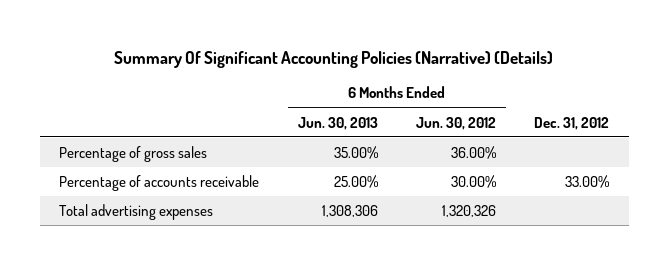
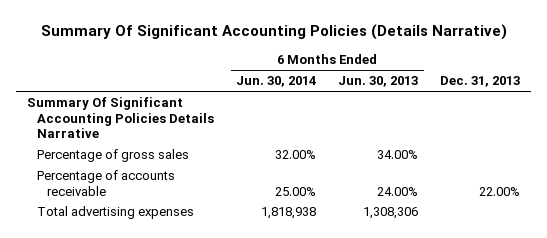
- Summary Of Significant Accounting Policies (Narrative) (Details)
+ Summary Of Significant Accounting Policies (Details Narrative)
- | 6 Months Ended Jun. 30, 2013 | 6 Months Ended Jun. 30, 2012 | Dec. 31, 2012
+ | 6 Months Ended Jun. 30, 2014 | 6 Months Ended Jun. 30, 2013 | Dec. 31, 2013
- Percentage of gross sales | 35.00% | 36.00% |
- Percentage of accounts receivable | 25.00% | 30.00% | 33.00%
+ Summary Of Significant Accounting Policies Details Narrative
+ Percentage of gross sales | 32.00% | 34.00% |
+ Percentage of accounts receivable | 25.00% | 24.00% | 22.00%

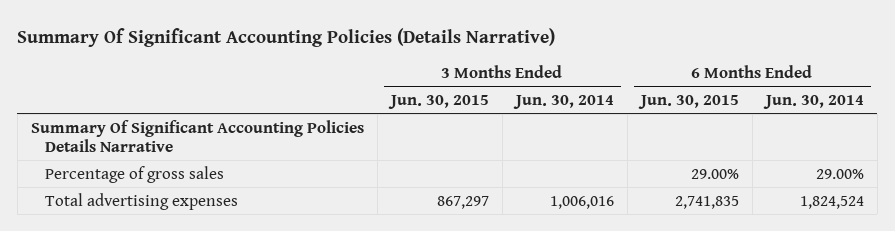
- | 6 Months Ended Jun. 30, 2014 | 6 Months Ended Jun. 30, 2013 | Dec. 31, 2013
+ | 3 Months Ended Jun. 30, 2015 | 3 Months Ended Jun. 30, 2014 | 6 Months Ended Jun. 30, 2015 | 6 Months Ended Jun. 30, 2014
- Percentage of gross sales | 32.00% | 34.00% |
- Percentage of accounts receivable | 25.00% | 24.00% | 22.00%
- Total advertising expenses | 1,818,938 | 1,308,306 |
+ Percentage of gross sales | | | 29.00% | 29.00%
+ Total advertising expenses | 867,297 | 1,006,016 | 2,741,835 | 1,824,524

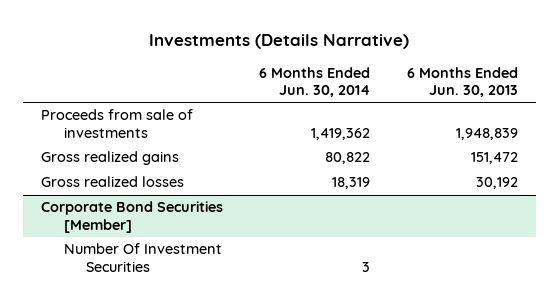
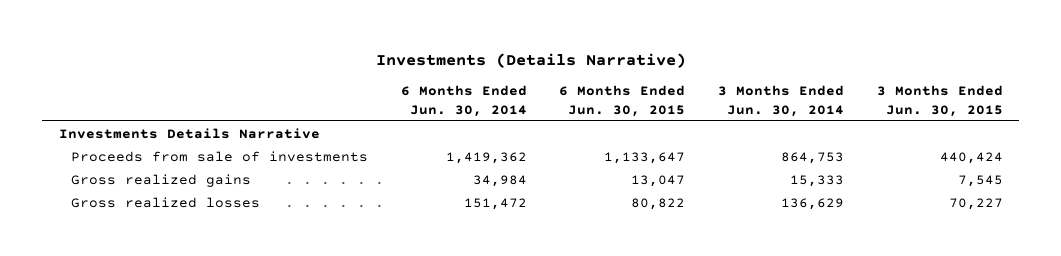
- | 6 Months Ended Jun. 30, 2014 | 6 Months Ended Jun. 30, 2013
+ | 6 Months Ended Jun. 30, 2014 | 6 Months Ended Jun. 30, 2015 | 3 Months Ended Jun. 30, 2014 | 3 Months Ended Jun. 30, 2015
+ Investments Details Narrative
- Gross realized gains | 80,822 | 151,472
- Gross realized losses | 18,319 | 30,192
- Corporate Bond Securities [Member]
- Number Of Investment Securities | 3 |
+ Gross realized gains | 34,984 | 13,047 | 15,333 | 7,545
+ Gross realized losses | 151,472 | 80,822 | 136,629 | 70,227

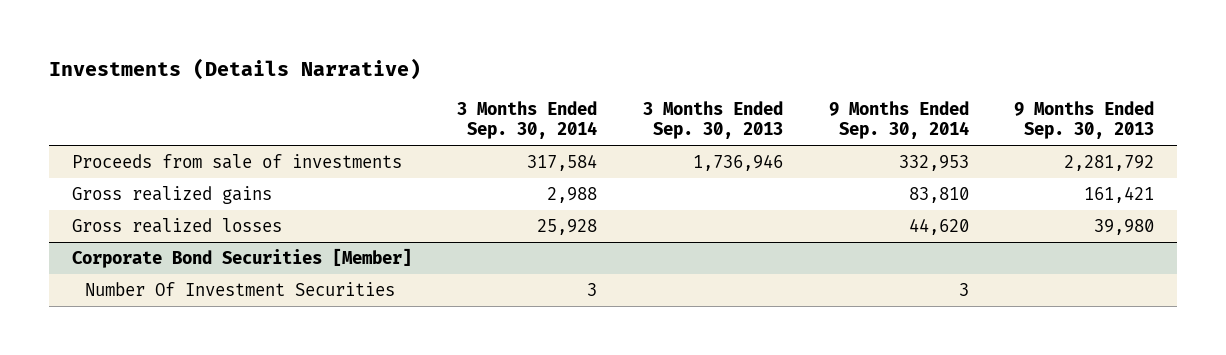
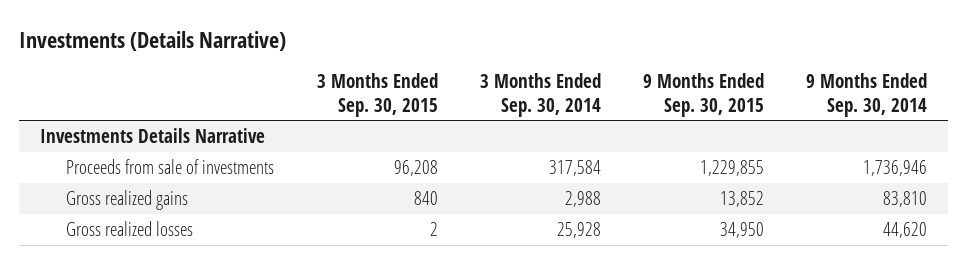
- | 3 Months Ended Sep. 30, 2014 | 3 Months Ended Sep. 30, 2013 | 9 Months Ended Sep. 30, 2014 | 9 Months Ended Sep. 30, 2013
+ | 3 Months Ended Sep. 30, 2015 | 3 Months Ended Sep. 30, 2014 | 9 Months Ended Sep. 30, 2015 | 9 Months Ended Sep. 30, 2014
- Proceeds from sale of investments | 317,584 | 1,736,946 | 332,953 | 2,281,792
+ Investments Details Narrative
+ Proceeds from sale of investments | 96,208 | 317,584 | 1,229,855 | 1,736,946
- Corporate Bond Securities [Member]
- Number Of Investment Securities | 3 | | 3 |

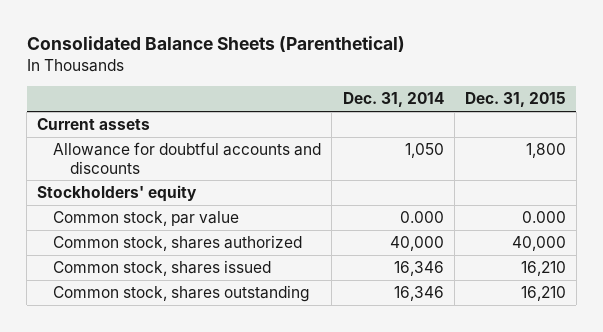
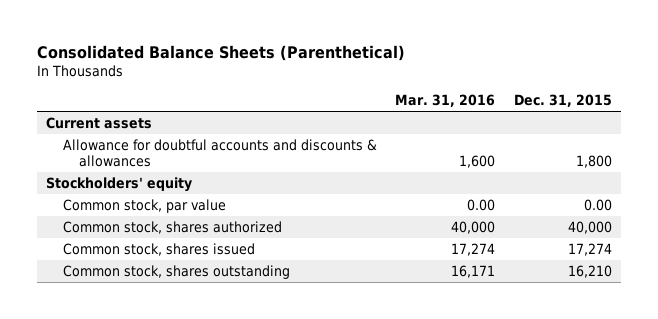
- | Dec. 31, 2014 | Dec. 31, 2015
+ | Mar. 31, 2016 | Dec. 31, 2015
- Allowance for doubtful accounts and discounts | 1,050 | 1,800
+ Allowance for doubtful accounts and discounts & allowances | 1,600 | 1,800
- Common stock, par value | 0.000 | 0.000
+ Common stock, par value | 0.00 | 0.00
- Common stock, shares issued | 16,346 | 16,210
+ Common stock, shares issued | 17,274 | 17,274

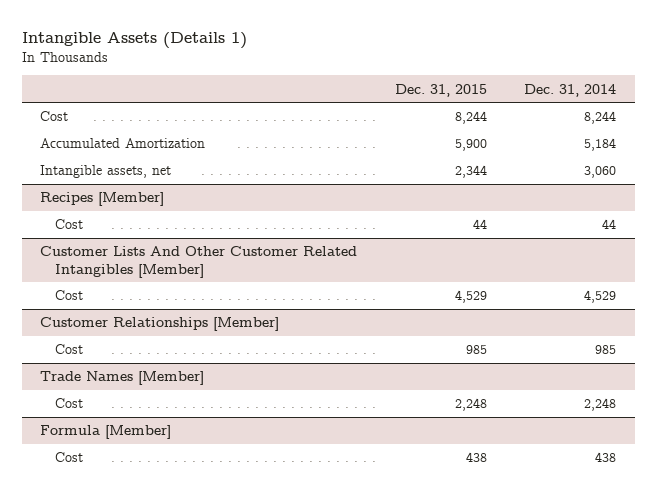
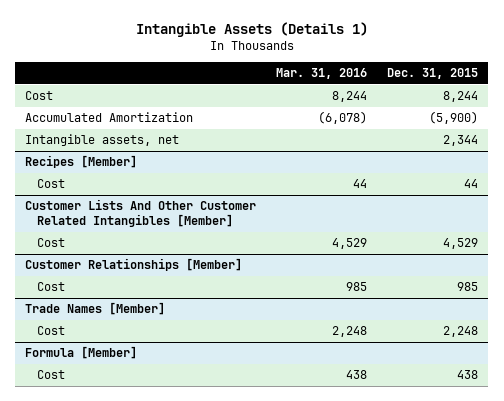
- | Dec. 31, 2015 | Dec. 31, 2014
+ | Mar. 31, 2016 | Dec. 31, 2015
- Accumulated Amortization | 5,900 | 5,184
+ Accumulated Amortization | (6,078) | (5,900)

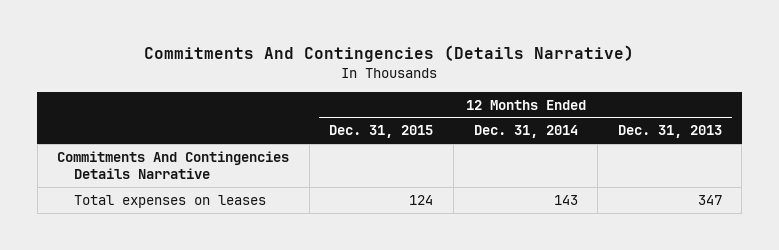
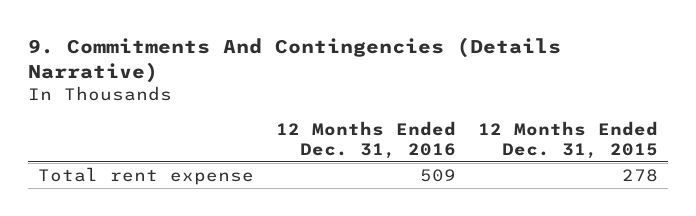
- Commitments And Contingencies (Details Narrative)
+ 9. Commitments And Contingencies (Details Narrative)
- | 12 Months Ended Dec. 31, 2015 | 12 Months Ended Dec. 31, 2014 | 12 Months Ended Dec. 31, 2013
+ | 12 Months Ended Dec. 31, 2016 | 12 Months Ended Dec. 31, 2015
- Commitments And Contingencies Details Narrative
- Total expenses on leases | 124 | 143 | 347
+ Total rent expense | 509 | 278

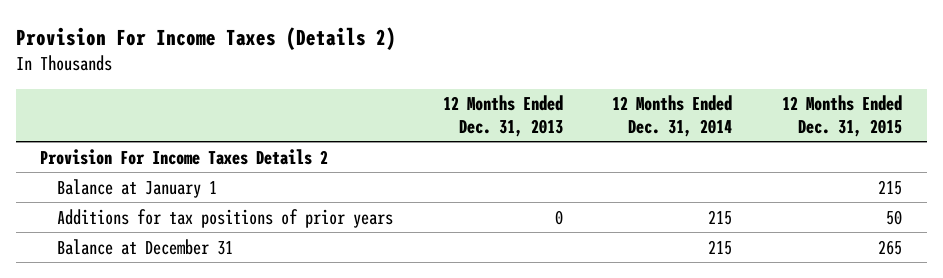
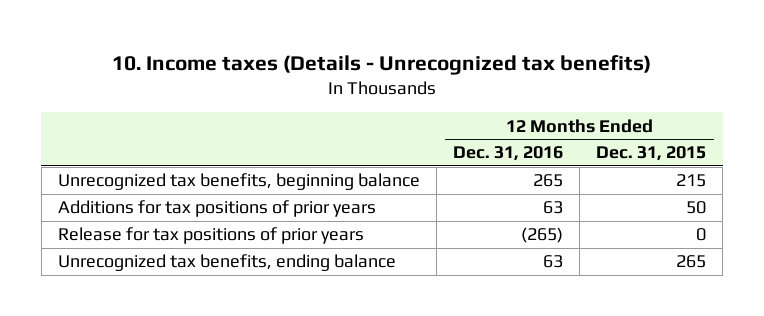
- Provision For Income Taxes (Details 2)
+ 10. Income taxes (Details - Unrecognized tax benefits)
- | 12 Months Ended Dec. 31, 2013 | 12 Months Ended Dec. 31, 2014 | 12 Months Ended Dec. 31, 2015
+ | 12 Months Ended Dec. 31, 2016 | 12 Months Ended Dec. 31, 2015
- Provision For Income Taxes Details 2
- Balance at January 1 | | | 215
+ Unrecognized tax benefits, beginning balance | 265 | 215
- Balance at December 31 | | 215 | 265
+ Release for tax positions of prior years | (265) | 0
+ Unrecognized tax benefits, ending balance | 63 | 265

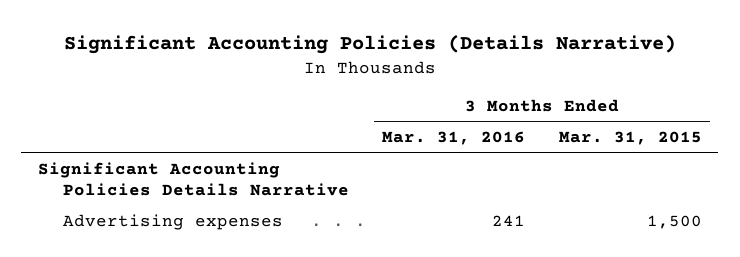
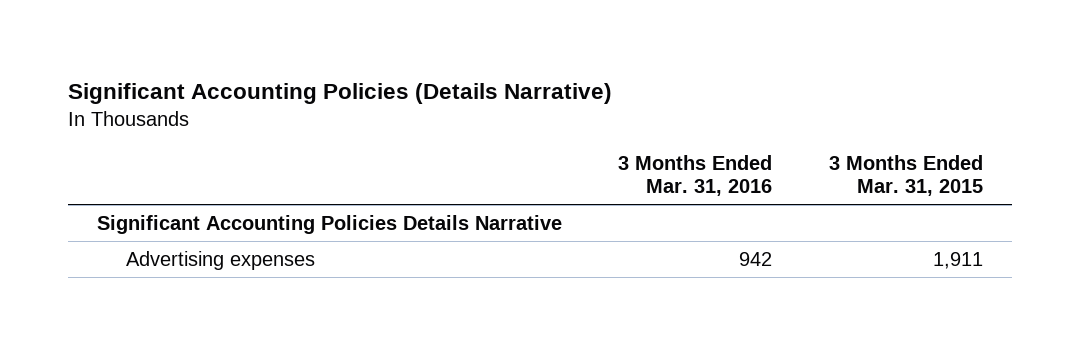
- Advertising expenses | 241 | 1,500
+ Advertising expenses | 942 | 1,911

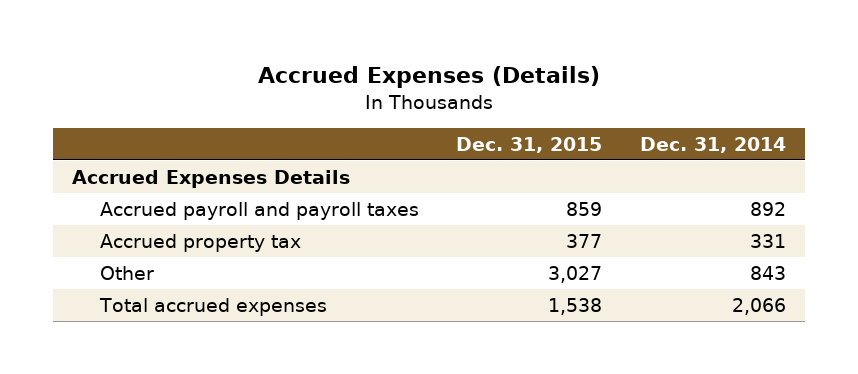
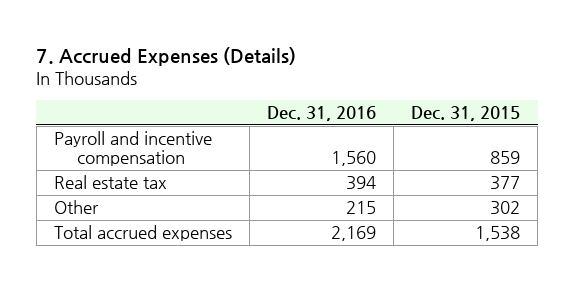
- Accrued Expenses (Details)
+ 7. Accrued Expenses (Details)
- | Dec. 31, 2015 | Dec. 31, 2014
+ | Dec. 31, 2016 | Dec. 31, 2015
- Accrued Expenses Details
- Accrued payroll and payroll taxes | 859 | 892
- Accrued property tax | 377 | 331
- Other | 3,027 | 843
+ Payroll and incentive compensation | 1,560 | 859
+ Real estate tax | 394 | 377
+ Other | 215 | 302

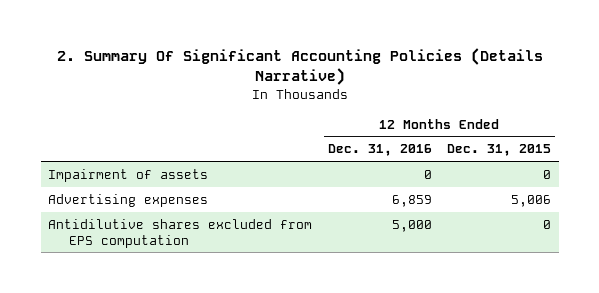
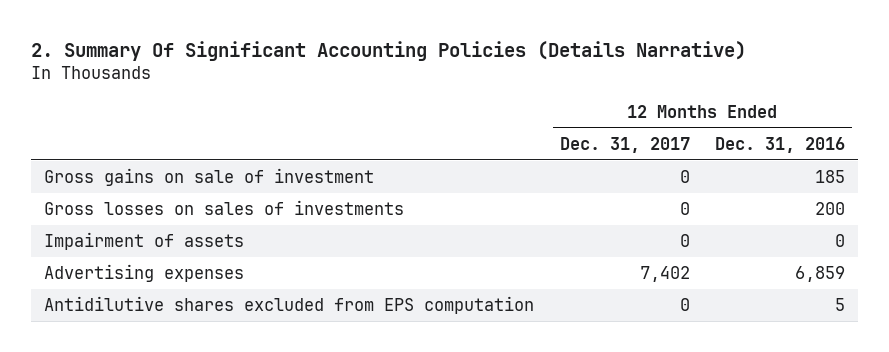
- | 12 Months Ended Dec. 31, 2016 | 12 Months Ended Dec. 31, 2015
+ | 12 Months Ended Dec. 31, 2017 | 12 Months Ended Dec. 31, 2016
+ Gross gains on sale of investment | 0 | 185
+ Gross losses on sales of investments | 0 | 200
- Antidilutive shares excluded from EPS computation | 5,000 | 0
+ Antidilutive shares excluded from EPS computation | 0 | 5

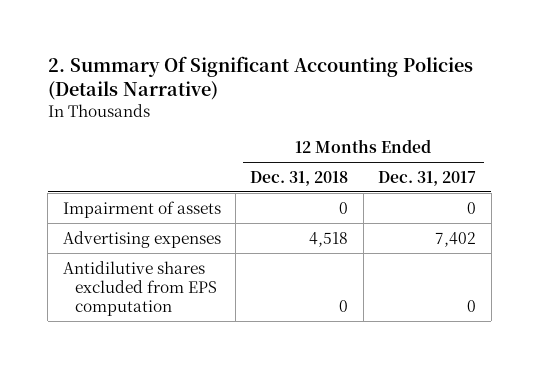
- | 12 Months Ended Dec. 31, 2017 | 12 Months Ended Dec. 31, 2016
+ | 12 Months Ended Dec. 31, 2018 | 12 Months Ended Dec. 31, 2017
- Gross gains on sale of investment | 0 | 185
- Gross losses on sales of investments | 0 | 200

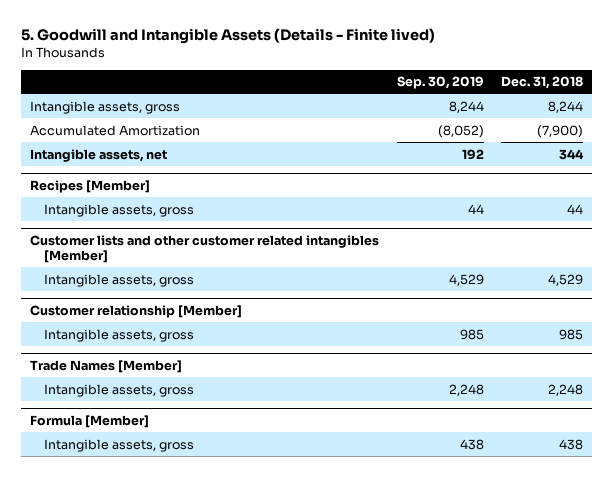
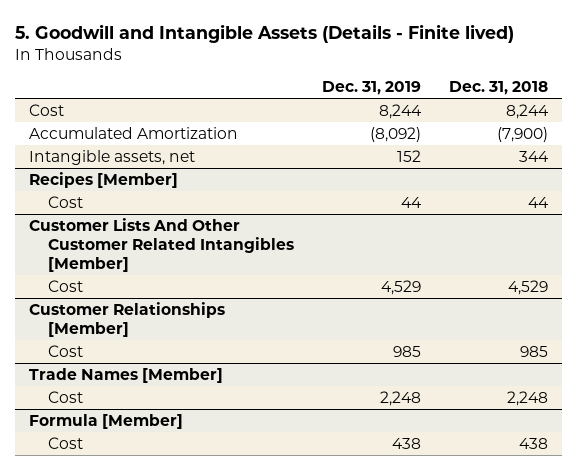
- | Sep. 30, 2019 | Dec. 31, 2018
+ | Dec. 31, 2019 | Dec. 31, 2018
- Intangible assets, gross | 8,244 | 8,244
+ Cost | 8,244 | 8,244
@ Recipes [Member]
- Intangible assets, gross | 44 | 44
- Customer lists and other customer related intangibles [Member]
- Intangible assets, gross | 4,529 | 4,529
- Customer relationship [Member]
- Intangible assets, gross | 985 | 985
@ Recipes [Member]
+ Cost | 44 | 44
+ Customer Lists And Other Customer Related Intangibles [Member]
+ Cost | 4,529 | 4,529
+ Customer Relationships [Member]
+ Cost | 985 | 985
@ Trade Names [Member]
- Intangible assets, gross | 2,248 | 2,248
+ Cost | 2,248 | 2,248
@ Formula [Member]
- Intangible assets, gross | 438 | 438
+ Cost | 438 | 438

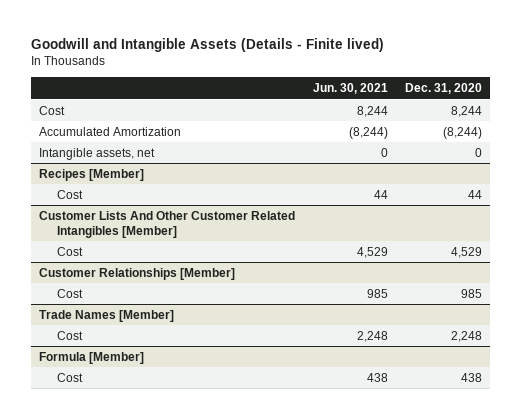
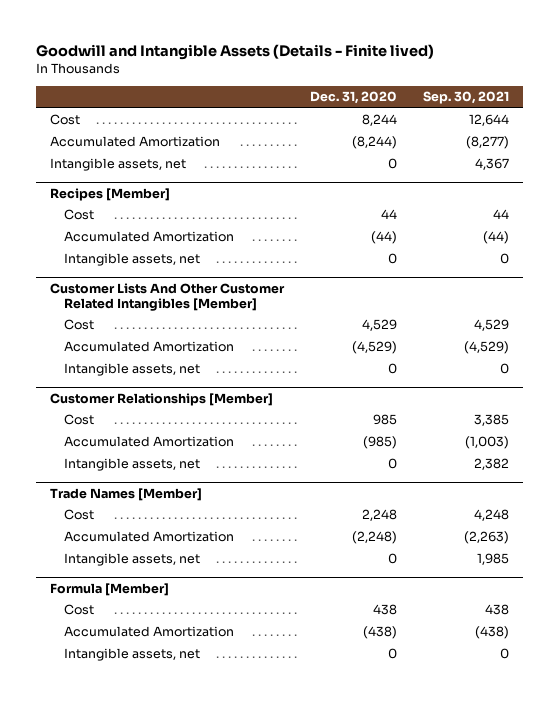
- | Jun. 30, 2021 | Dec. 31, 2020
+ | Dec. 31, 2020 | Sep. 30, 2021
@ Recipes [Member]
+ Accumulated Amortization | (44) | (44)
+ Intangible assets, net | 0 | 0
@ Customer Lists And Other Customer Related Intangibles [Member]
+ Accumulated Amortization | (4,529) | (4,529)
+ Intangible assets, net | 0 | 0
@ Customer Relationships [Member]
+ Accumulated Amortization | (985) | (1,003)
+ Intangible assets, net | 0 | 2,382
@ Trade Names [Member]
+ Accumulated Amortization | (2,248) | (2,263)
+ Intangible assets, net | 0 | 1,985
@ Formula [Member]
+ Accumulated Amortization | (438) | (438)
+ Intangible assets, net | 0 | 0

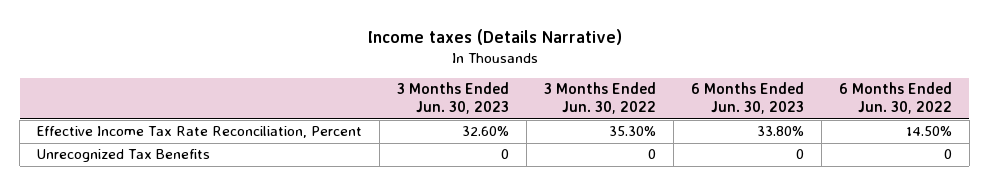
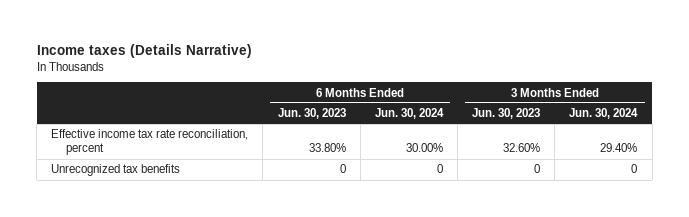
- | 3 Months Ended Jun. 30, 2023 | 3 Months Ended Jun. 30, 2022 | 6 Months Ended Jun. 30, 2023 | 6 Months Ended Jun. 30, 2022
+ | 6 Months Ended Jun. 30, 2023 | 6 Months Ended Jun. 30, 2024 | 3 Months Ended Jun. 30, 2023 | 3 Months Ended Jun. 30, 2024
- Effective Income Tax Rate Reconciliation, Percent | 32.60% | 35.30% | 33.80% | 14.50%
- Unrecognized Tax Benefits | 0 | 0 | 0 | 0
+ Effective income tax rate reconciliation, percent | 33.80% | 30.00% | 32.60% | 29.40%
+ Unrecognized tax benefits | 0 | 0 | 0 | 0

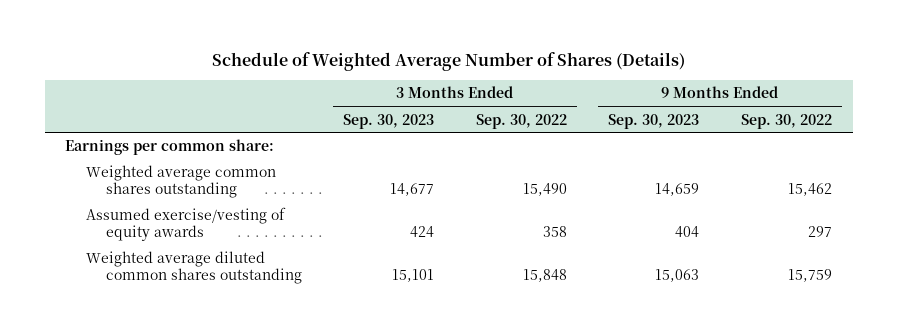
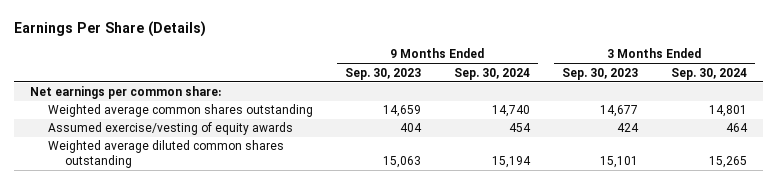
- Schedule of Weighted Average Number of Shares (Details)
+ Earnings Per Share (Details)
- | 3 Months Ended Sep. 30, 2023 | 3 Months Ended Sep. 30, 2022 | 9 Months Ended Sep. 30, 2023 | 9 Months Ended Sep. 30, 2022
+ | 9 Months Ended Sep. 30, 2023 | 9 Months Ended Sep. 30, 2024 | 3 Months Ended Sep. 30, 2023 | 3 Months Ended Sep. 30, 2024
- Earnings per common share:
+ Net earnings per common share:

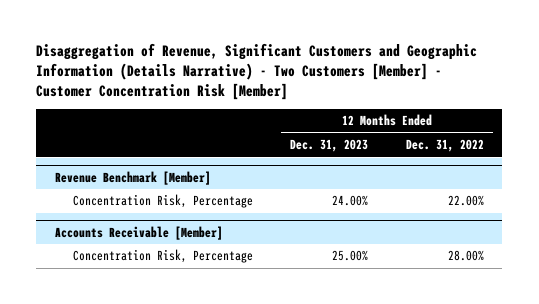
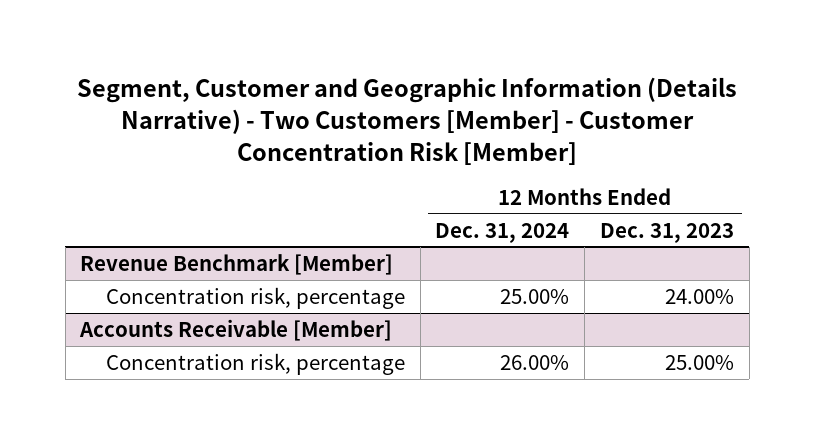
- Disaggregation of Revenue, Significant Customers and Geographic Information (Details Narrative) - Two Customers [Member] - Customer Concentration Risk [Member]
+ Segment, Customer and Geographic Information (Details Narrative) - Two Customers [Member] - Customer Concentration Risk [Member]
- | 12 Months Ended Dec. 31, 2023 | 12 Months Ended Dec. 31, 2022
+ | 12 Months Ended Dec. 31, 2024 | 12 Months Ended Dec. 31, 2023
@ Revenue Benchmark [Member]
- Concentration Risk, Percentage | 24.00% | 22.00%
+ Concentration risk, percentage | 25.00% | 24.00%
@ Accounts Receivable [Member]
- Concentration Risk, Percentage | 25.00% | 28.00%
+ Concentration risk, percentage | 26.00% | 25.00%

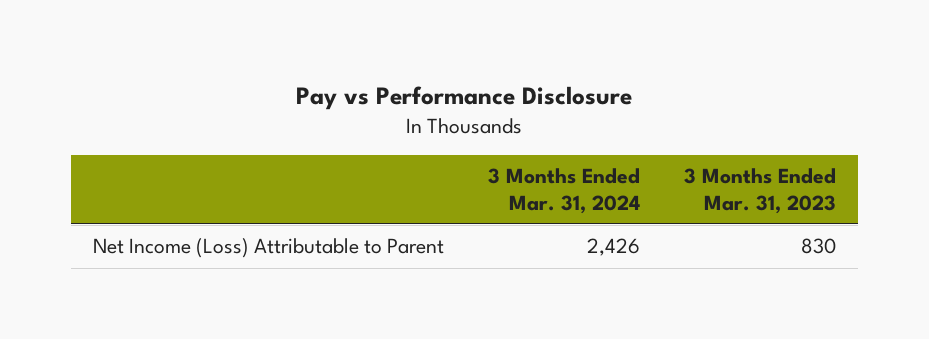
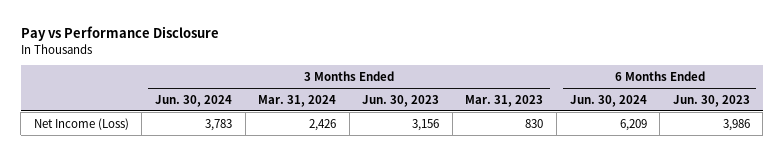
- | 3 Months Ended Mar. 31, 2024 | 3 Months Ended Mar. 31, 2023
+ | 3 Months Ended Jun. 30, 2024 | 3 Months Ended Mar. 31, 2024 | 3 Months Ended Jun. 30, 2023 | 3 Months Ended Mar. 31, 2023 | 6 Months Ended Jun. 30, 2024 | 6 Months Ended Jun. 30, 2023
- Net Income (Loss) Attributable to Parent | 2,426 | 830
+ Net Income (Loss) | 3,783 | 2,426 | 3,156 | 830 | 6,209 | 3,986

